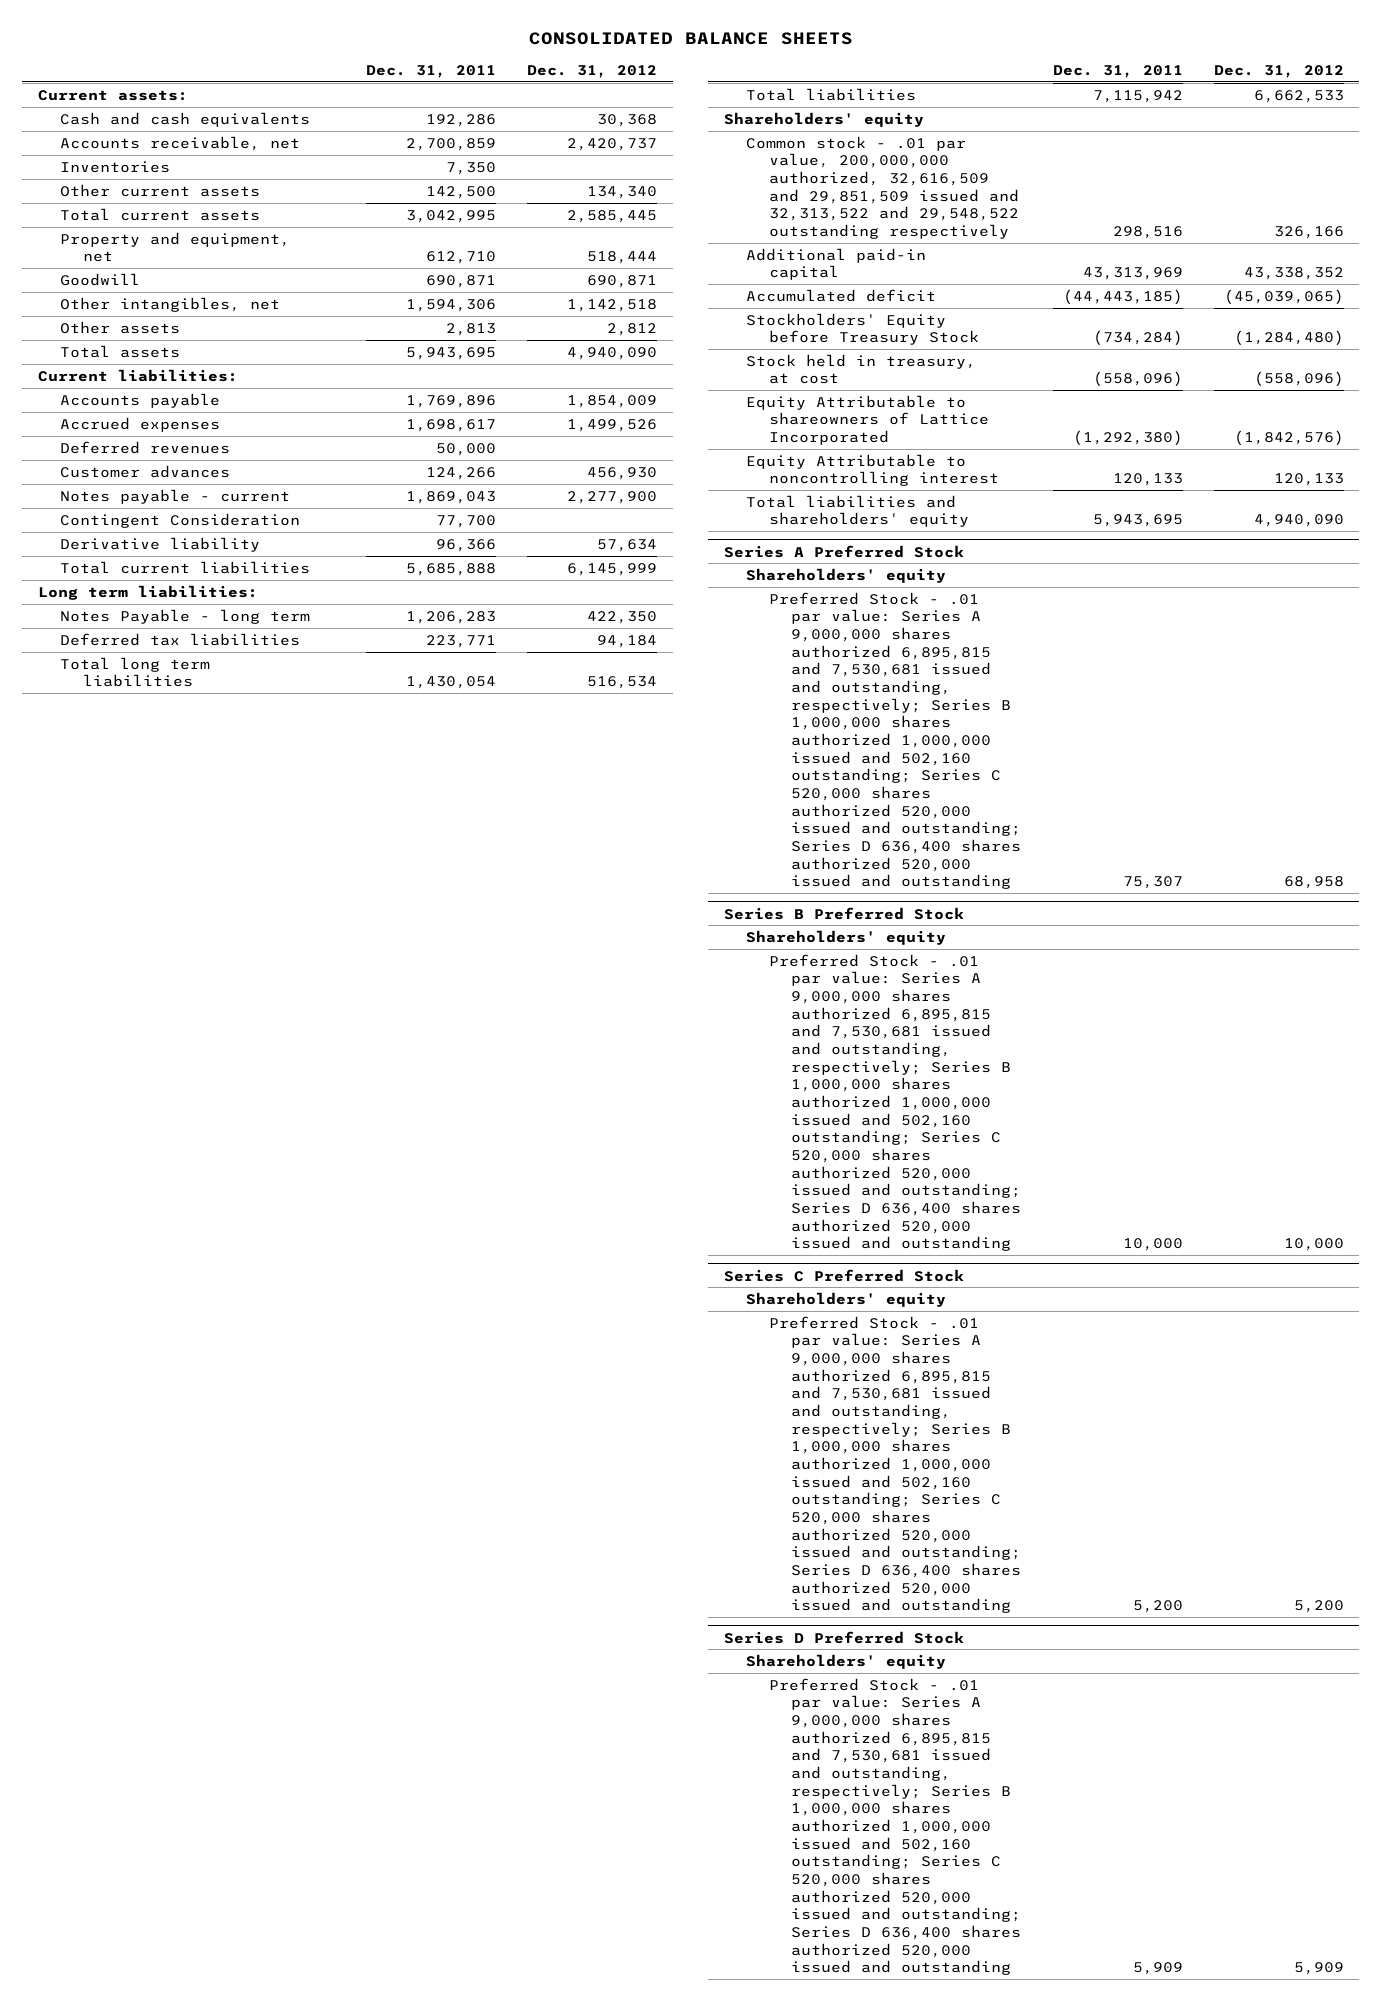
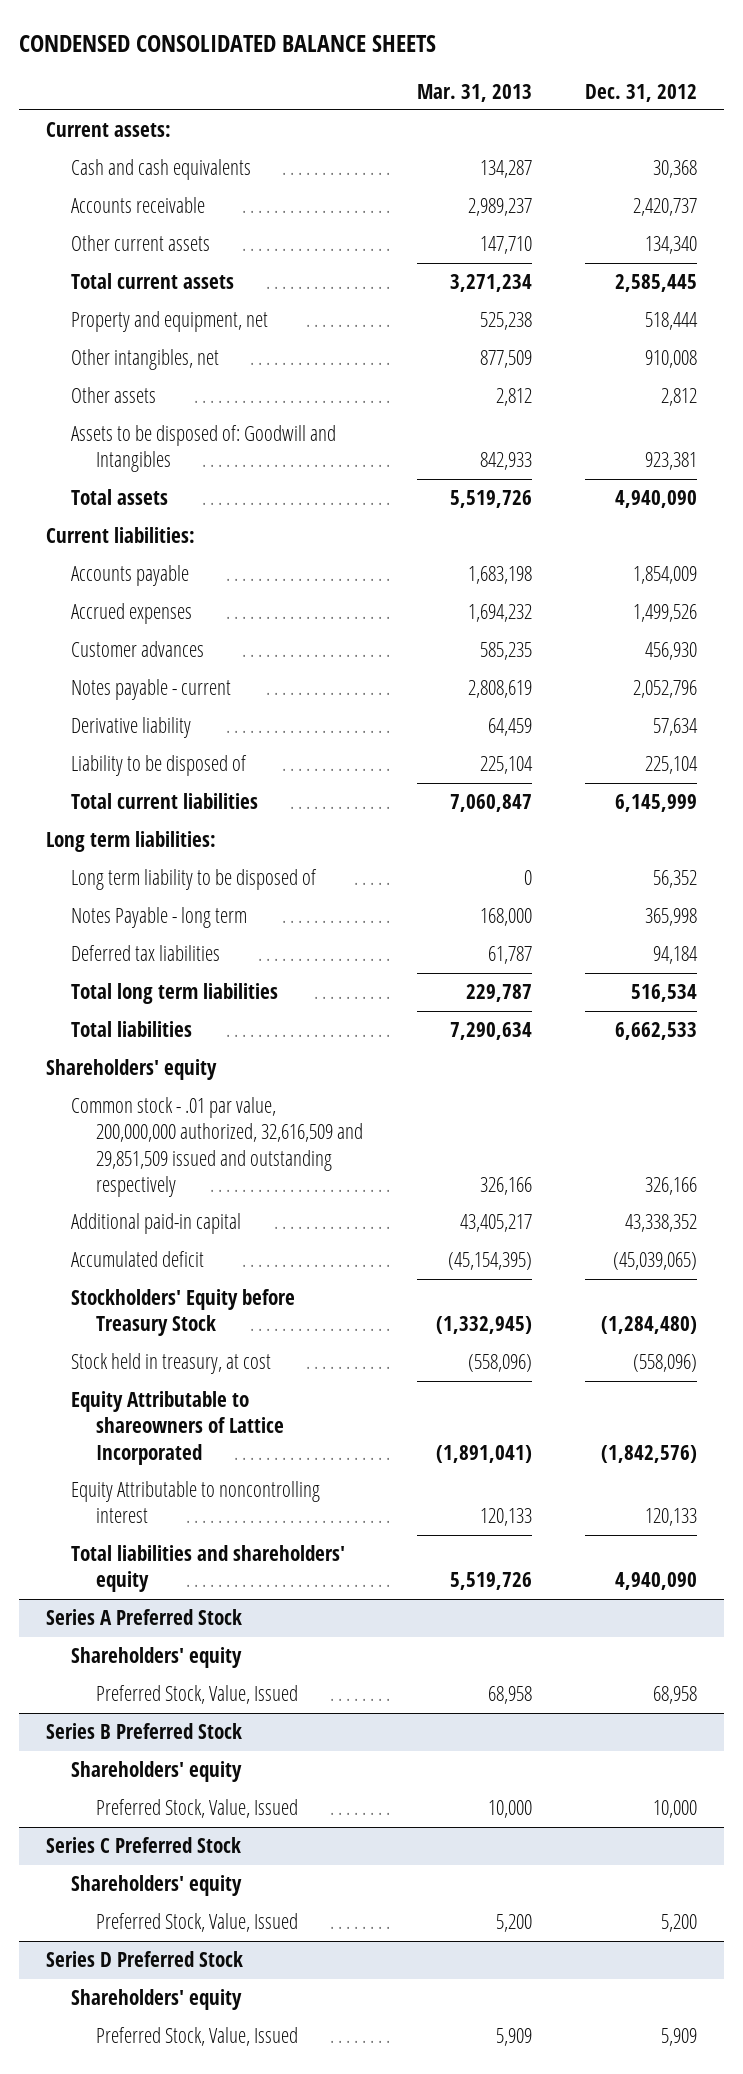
- CONSOLIDATED BALANCE SHEETS
+ CONDENSED CONSOLIDATED BALANCE SHEETS
- | Dec. 31, 2011 | Dec. 31, 2012
+ | Mar. 31, 2013 | Dec. 31, 2012
- Accounts receivable, net | 2,700,859 | 2,420,737
- Inventories | 7,350 |
+ Accounts receivable | 2,989,237 | 2,420,737
- Goodwill | 690,871 | 690,871
- Other intangibles, net | 1,594,306 | 1,142,518
+ Other intangibles, net | 877,509 | 910,008
+ Assets to be disposed of: Goodwill and Intangibles | 842,933 | 923,381
- Deferred revenues | 50,000 |
- Notes payable - current | 1,869,043 | 2,277,900
- Contingent Consideration | 77,700 |
+ Notes payable - current | 2,808,619 | 2,052,796
+ Liability to be disposed of | 225,104 | 225,104
- Notes Payable - long term | 1,206,283 | 422,350
+ Long term liability to be disposed of | 0 | 56,352
+ Notes Payable - long term | 168,000 | 365,998
- Common stock - .01 par value, 200,000,000 authorized, 32,616,509 and 29,851,509 issued and 32,313,522 and 29,548,522 outstanding respectively | 298,516 | 326,166
+ Common stock - .01 par value, 200,000,000 authorized, 32,616,509 and 29,851,509 issued and outstanding respectively | 326,166 | 326,166
@ Series A Preferred Stock
- Preferred Stock - .01 par value: Series A 9,000,000 shares authorized 6,895,815 and 7,530,681 issued and outstanding, respectively; Series B 1,000,000 shares authorized 1,000,000 issued and 502,160 outstanding; Series C 520,000 shares authorized 520,000 issued and outstanding; Series D 636,400 shares authorized 520,000 issued and outstanding | 75,307 | 68,958
+ Preferred Stock, Value, Issued | 68,958 | 68,958
@ Series B Preferred Stock
- Preferred Stock - .01 par value: Series A 9,000,000 shares authorized 6,895,815 and 7,530,681 issued and outstanding, respectively; Series B 1,000,000 shares authorized 1,000,000 issued and 502,160 outstanding; Series C 520,000 shares authorized 520,000 issued and outstanding; Series D 636,400 shares authorized 520,000 issued and outstanding | 10,000 | 10,000
+ Preferred Stock, Value, Issued | 10,000 | 10,000
@ Series C Preferred Stock
- Preferred Stock - .01 par value: Series A 9,000,000 shares authorized 6,895,815 and 7,530,681 issued and outstanding, respectively; Series B 1,000,000 shares authorized 1,000,000 issued and 502,160 outstanding; Series C 520,000 shares authorized 520,000 issued and outstanding; Series D 636,400 shares authorized 520,000 issued and outstanding | 5,200 | 5,200
+ Preferred Stock, Value, Issued | 5,200 | 5,200
@ Series D Preferred Stock
- Preferred Stock - .01 par value: Series A 9,000,000 shares authorized 6,895,815 and 7,530,681 issued and outstanding, respectively; Series B 1,000,000 shares authorized 1,000,000 issued and 502,160 outstanding; Series C 520,000 shares authorized 520,000 issued and outstanding; Series D 636,400 shares authorized 520,000 issued and outstanding | 5,909 | 5,909
+ Preferred Stock, Value, Issued | 5,909 | 5,909

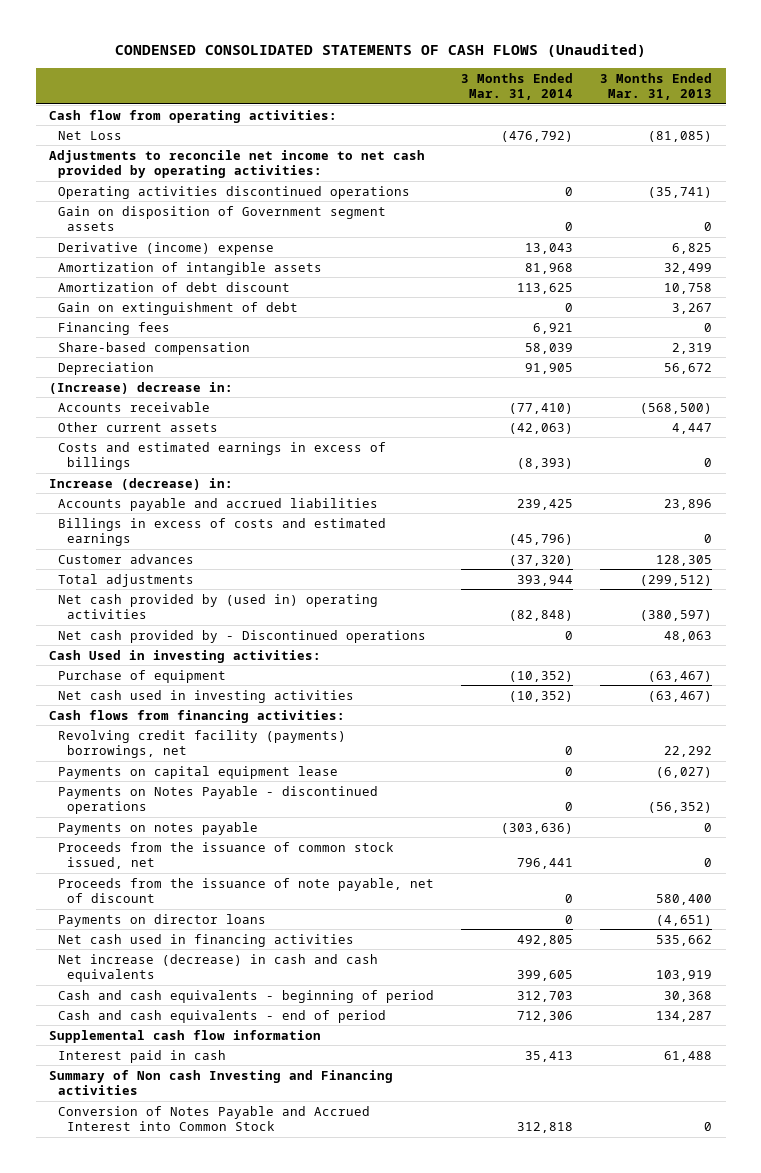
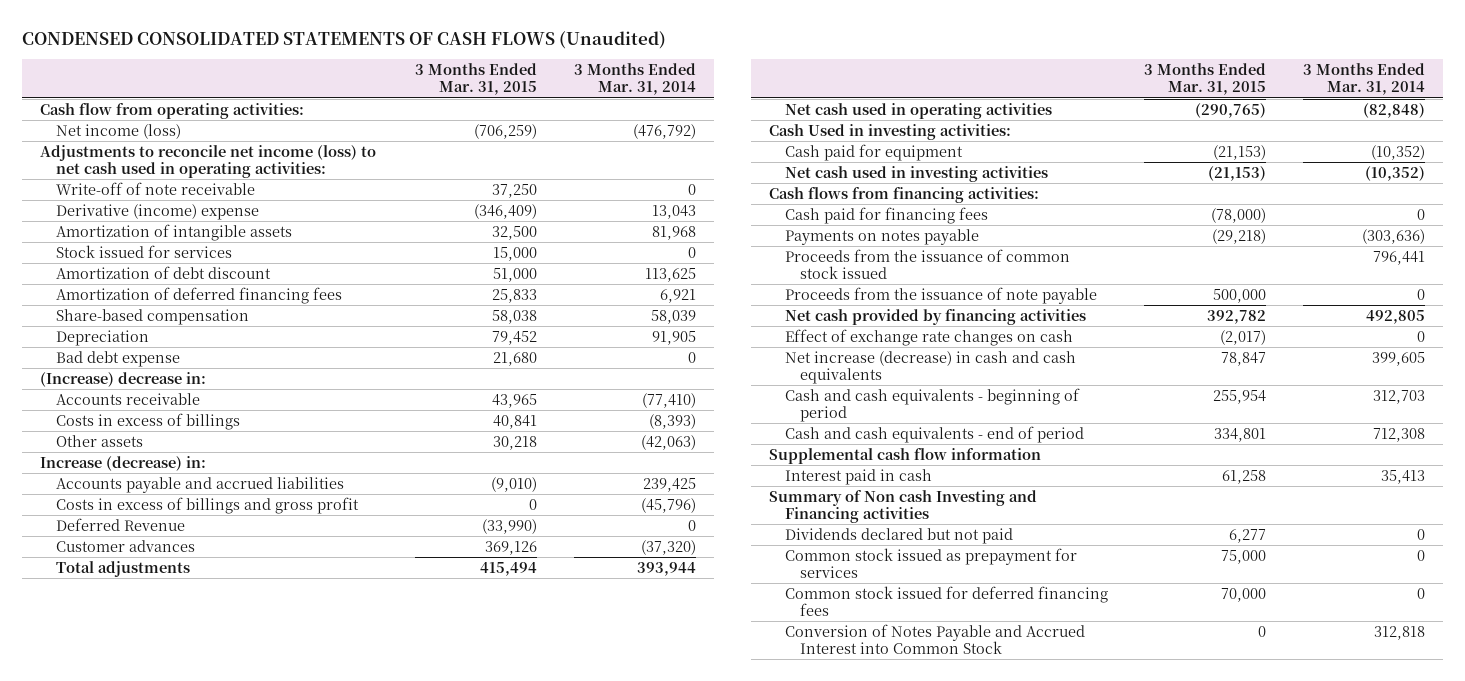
- | 3 Months Ended Mar. 31, 2014 | 3 Months Ended Mar. 31, 2013
+ | 3 Months Ended Mar. 31, 2015 | 3 Months Ended Mar. 31, 2014
- Net Loss | (476,792) | (81,085)
- Adjustments to reconcile net income to net cash provided by operating activities:
- Operating activities discontinued operations | 0 | (35,741)
- Gain on disposition of Government segment assets | 0 | 0
+ Net income (loss) | (706,259) | (476,792)
+ Adjustments to reconcile net income (loss) to net cash used in operating activities:
+ Write-off of note receivable | 37,250 | 0
+ Stock issued for services | 15,000 | 0
- Gain on extinguishment of debt | 0 | 3,267
- Financing fees | 6,921 | 0
+ Amortization of deferred financing fees | 25,833 | 6,921
+ Bad debt expense | 21,680 | 0
- Other current assets | (42,063) | 4,447
- Costs and estimated earnings in excess of billings | (8,393) | 0
+ Costs in excess of billings | 40,841 | (8,393)
+ Other assets | 30,218 | (42,063)
- Billings in excess of costs and estimated earnings | (45,796) | 0
+ Costs in excess of billings and gross profit | 0 | (45,796)
+ Deferred Revenue | (33,990) | 0
- Net cash provided by (used in) operating activities | (82,848) | (380,597)
- Net cash provided by - Discontinued operations | 0 | 48,063
+ Net cash used in operating activities | (290,765) | (82,848)
- Purchase of equipment | (10,352) | (63,467)
+ Cash paid for equipment | (21,153) | (10,352)
- Revolving credit facility (payments) borrowings, net | 0 | 22,292
- Payments on capital equipment lease | 0 | (6,027)
- Payments on Notes Payable - discontinued operations | 0 | (56,352)
+ Cash paid for financing fees | (78,000) | 0
- Proceeds from the issuance of common stock issued, net | 796,441 | 0
- Proceeds from the issuance of note payable, net of discount | 0 | 580,400
- Payments on director loans | 0 | (4,651)
- Net cash used in financing activities | 492,805 | 535,662
+ Proceeds from the issuance of common stock issued | | 796,441
+ Proceeds from the issuance of note payable | 500,000 | 0
+ Net cash provided by financing activities | 392,782 | 492,805
+ Effect of exchange rate changes on cash | (2,017) | 0
- Cash and cash equivalents - end of period | 712,306 | 134,287
+ Cash and cash equivalents - end of period | 334,801 | 712,308
+ Dividends declared but not paid | 6,277 | 0
+ Common stock issued as prepayment for services | 75,000 | 0
+ Common stock issued for deferred financing fees | 70,000 | 0

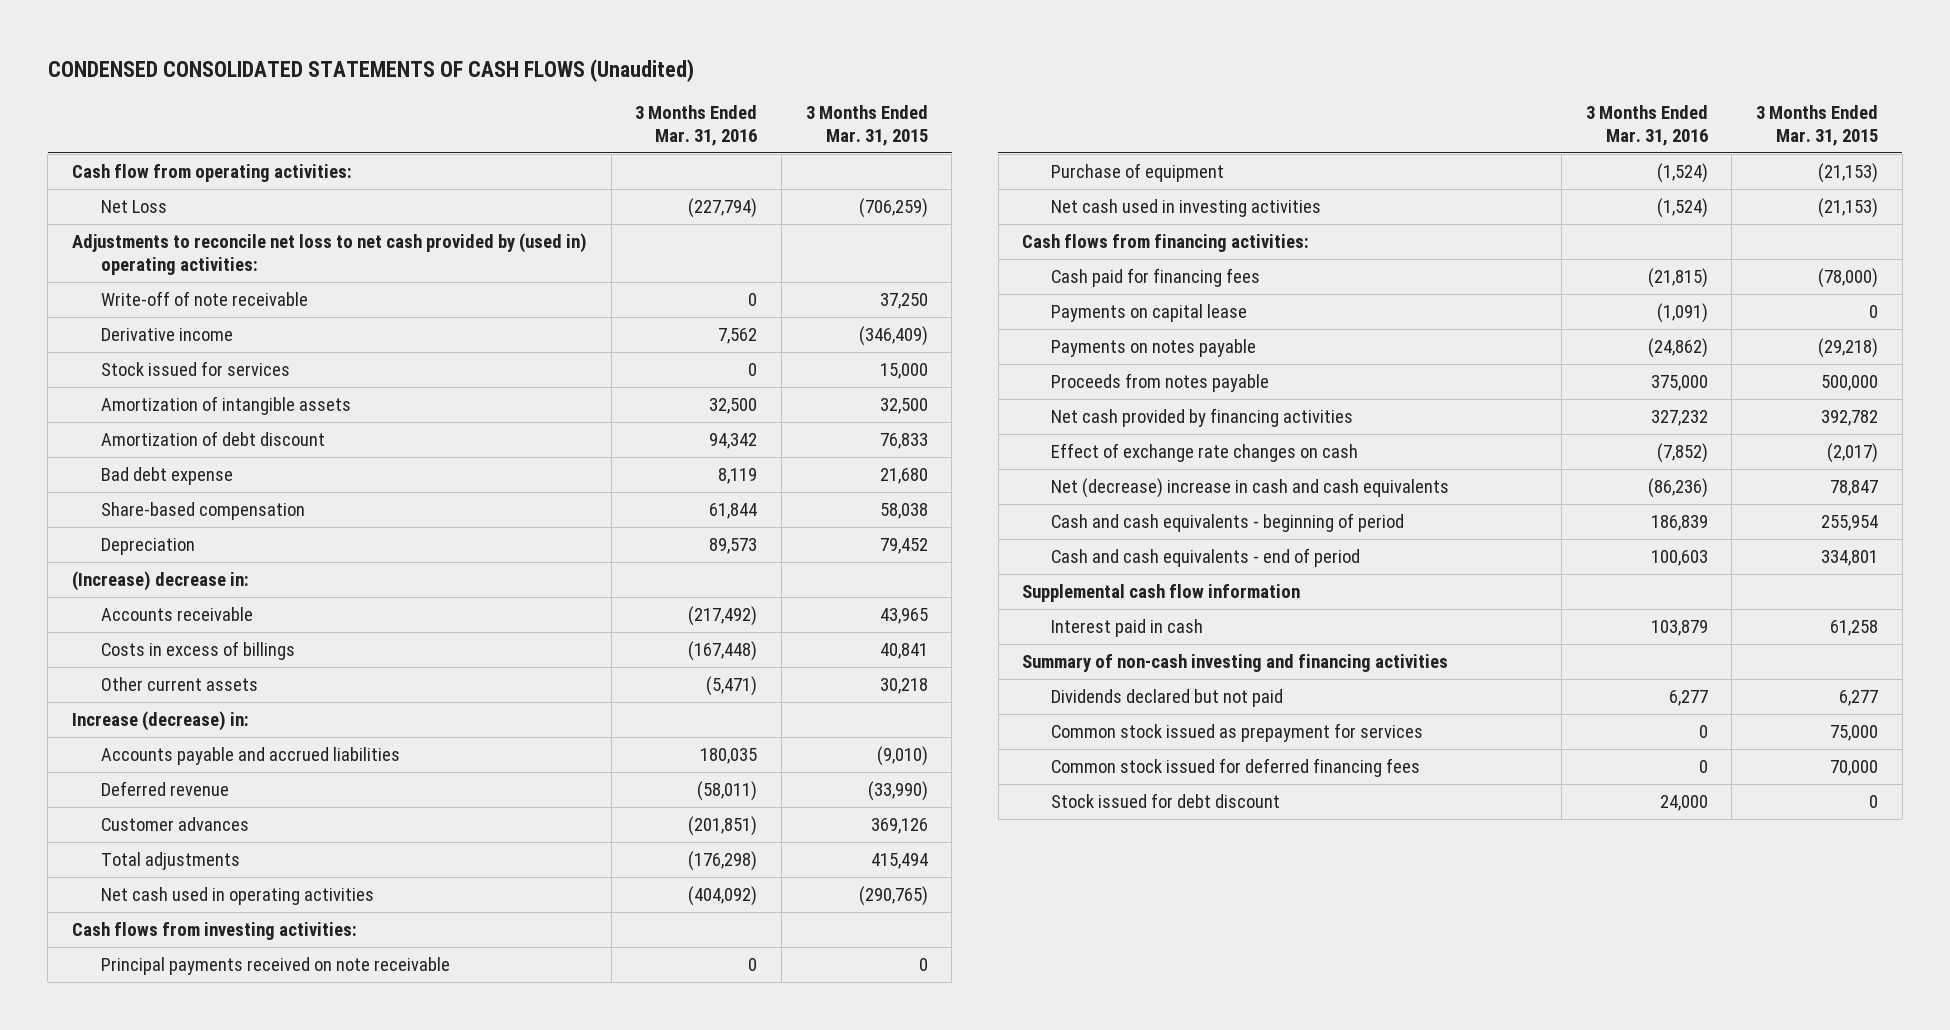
- | 3 Months Ended Mar. 31, 2015 | 3 Months Ended Mar. 31, 2014
+ | 3 Months Ended Mar. 31, 2016 | 3 Months Ended Mar. 31, 2015
- Net income (loss) | (706,259) | (476,792)
- Adjustments to reconcile net income (loss) to net cash used in operating activities:
+ Net Loss | (227,794) | (706,259)
+ Adjustments to reconcile net loss to net cash provided by (used in) operating activities:
- Derivative (income) expense | (346,409) | 13,043
+ Derivative income | 7,562 | (346,409)
- Amortization of debt discount | 51,000 | 113,625
- Amortization of deferred financing fees | 25,833 | 6,921
moved down: Amortization of intangible assets | 32,500 | 32,500
+ Amortization of debt discount | 94,342 | 76,833
moved up: Bad debt expense | 8,119 | 21,680
- Other assets | 30,218 | (42,063)
+ Other current assets | (5,471) | 30,218
- Costs in excess of billings and gross profit | 0 | (45,796)
- Deferred Revenue | (33,990) | 0
+ Deferred revenue | (58,011) | (33,990)
- Cash Used in investing activities:
- Cash paid for equipment | (21,153) | (10,352)
+ Cash flows from investing activities:
+ Principal payments received on note receivable | 0 | 0
+ Purchase of equipment | (1,524) | (21,153)
+ Payments on capital lease | (1,091) | 0
- Proceeds from the issuance of common stock issued | | 796,441
- Proceeds from the issuance of note payable | 500,000 | 0
+ Proceeds from notes payable | 375,000 | 500,000
- Net increase (decrease) in cash and cash equivalents | 78,847 | 399,605
+ Net (decrease) increase in cash and cash equivalents | (86,236) | 78,847
- Summary of Non cash Investing and Financing activities
+ Summary of non-cash investing and financing activities
- Conversion of Notes Payable and Accrued Interest into Common Stock | 0 | 312,818
+ Stock issued for debt discount | 24,000 | 0

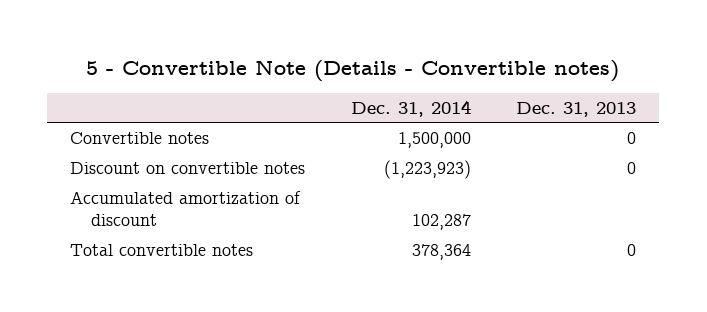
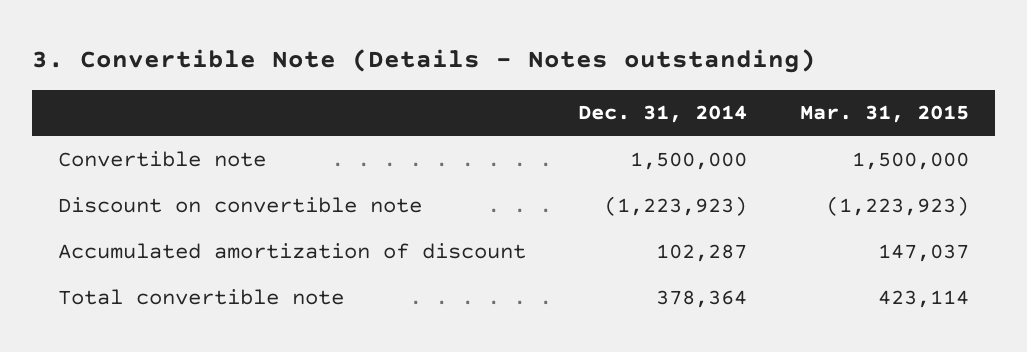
- 5 - Convertible Note (Details - Convertible notes)
+ 3. Convertible Note (Details - Notes outstanding)
- | Dec. 31, 2014 | Dec. 31, 2013
+ | Dec. 31, 2014 | Mar. 31, 2015
- Convertible notes | 1,500,000 | 0
- Discount on convertible notes | (1,223,923) | 0
+ Convertible note | 1,500,000 | 1,500,000
+ Discount on convertible note | (1,223,923) | (1,223,923)
- Total convertible notes | 378,364 | 0
+ Total convertible note | 378,364 | 423,114

